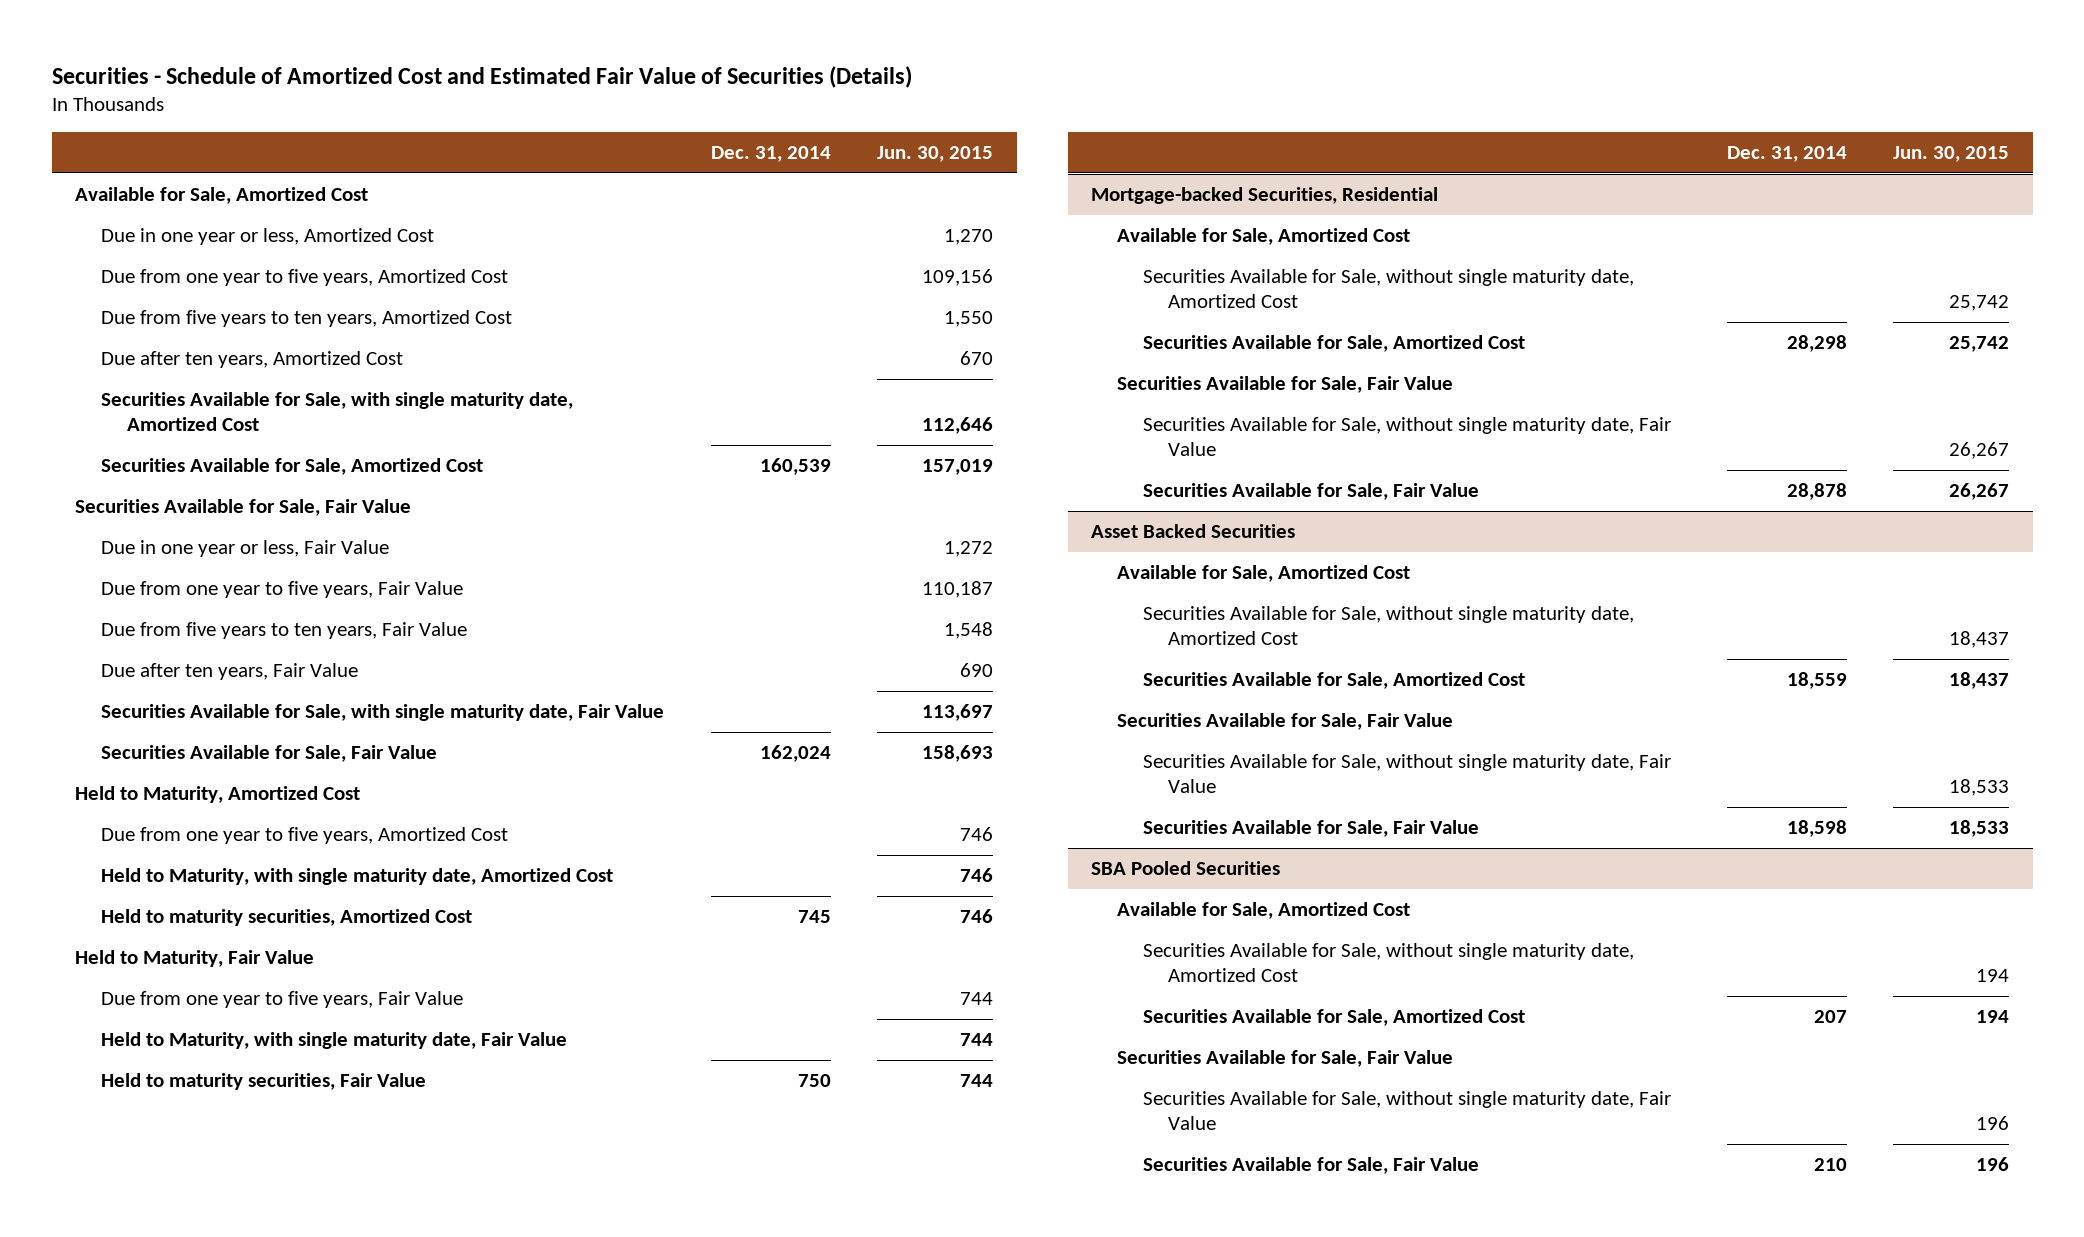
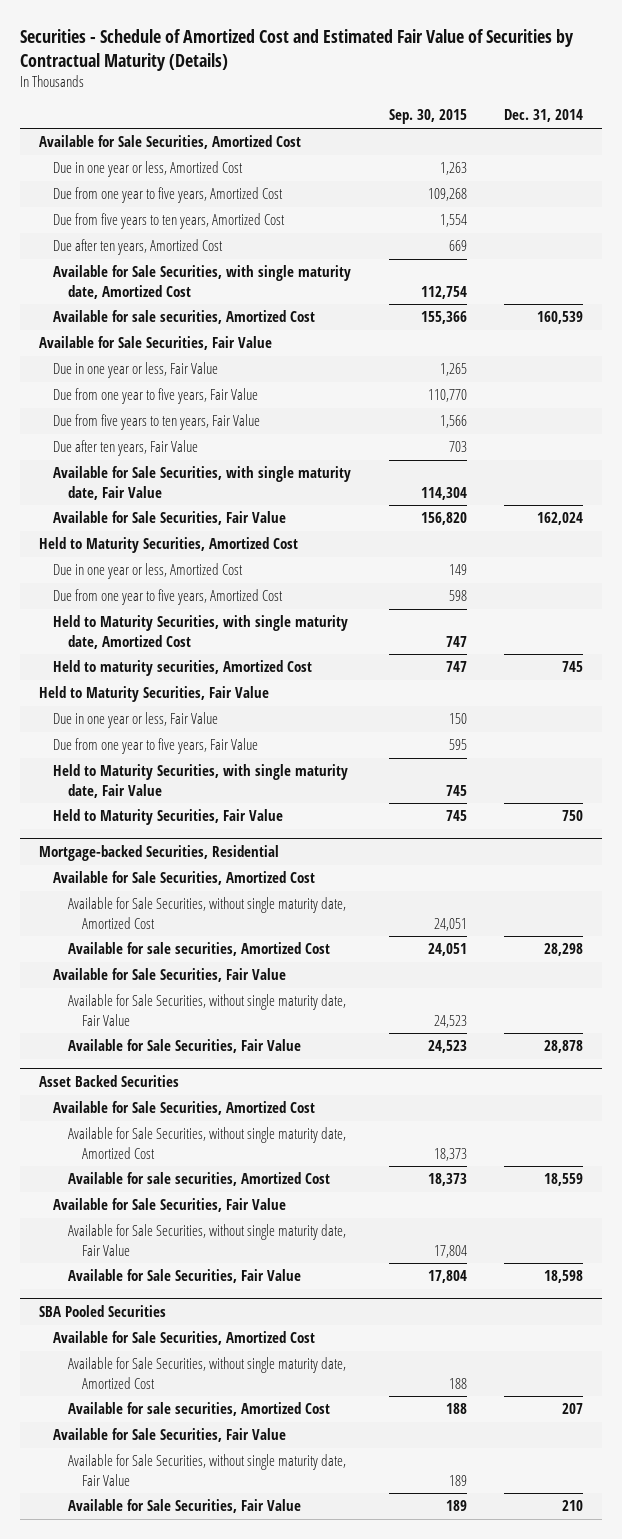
- Securities - Schedule of Amortized Cost and Estimated Fair Value of Securities (Details)
+ Securities - Schedule of Amortized Cost and Estimated Fair Value of Securities by Contractual Maturity (Details)
- | Dec. 31, 2014 | Jun. 30, 2015
+ | Sep. 30, 2015 | Dec. 31, 2014
- Available for Sale, Amortized Cost
+ Available for Sale Securities, Amortized Cost
- Securities Available for Sale, with single maturity date, Amortized Cost | | 112,646
- Securities Available for Sale, Amortized Cost | 160,539 | 157,019
- Securities Available for Sale, Fair Value
+ Available for Sale Securities, with single maturity date, Amortized Cost | 112,754 |
+ Available for sale securities, Amortized Cost | 155,366 | 160,539
+ Available for Sale Securities, Fair Value
- Securities Available for Sale, with single maturity date, Fair Value | | 113,697
- Securities Available for Sale, Fair Value | 162,024 | 158,693
- Held to Maturity, Amortized Cost
+ Available for Sale Securities, with single maturity date, Fair Value | 114,304 |
+ Available for Sale Securities, Fair Value | 156,820 | 162,024
+ Held to Maturity Securities, Amortized Cost
+ Due in one year or less, Amortized Cost | 149 |
- Held to Maturity, with single maturity date, Amortized Cost | | 746
+ Held to Maturity Securities, with single maturity date, Amortized Cost | 747 |
- Held to Maturity, Fair Value
+ Held to Maturity Securities, Fair Value
+ Due in one year or less, Fair Value | 150 |
- Held to Maturity, with single maturity date, Fair Value | | 744
- Held to maturity securities, Fair Value | 750 | 744
+ Held to Maturity Securities, with single maturity date, Fair Value | 745 |
+ Held to Maturity Securities, Fair Value | 745 | 750
@ Mortgage-backed Securities, Residential
- Available for Sale, Amortized Cost
- Securities Available for Sale, without single maturity date, Amortized Cost | | 25,742
- Securities Available for Sale, Amortized Cost | 28,298 | 25,742
- Securities Available for Sale, Fair Value
- Securities Available for Sale, without single maturity date, Fair Value | | 26,267
- Securities Available for Sale, Fair Value | 28,878 | 26,267
+ Available for Sale Securities, Amortized Cost
+ Available for Sale Securities, without single maturity date, Amortized Cost | 24,051 |
+ Available for sale securities, Amortized Cost | 24,051 | 28,298
+ Available for Sale Securities, Fair Value
+ Available for Sale Securities, without single maturity date, Fair Value | 24,523 |
+ Available for Sale Securities, Fair Value | 24,523 | 28,878
@ Asset Backed Securities
- Available for Sale, Amortized Cost
- Securities Available for Sale, without single maturity date, Amortized Cost | | 18,437
- Securities Available for Sale, Amortized Cost | 18,559 | 18,437
- Securities Available for Sale, Fair Value
- Securities Available for Sale, without single maturity date, Fair Value | | 18,533
- Securities Available for Sale, Fair Value | 18,598 | 18,533
+ Available for Sale Securities, Amortized Cost
+ Available for Sale Securities, without single maturity date, Amortized Cost | 18,373 |
+ Available for sale securities, Amortized Cost | 18,373 | 18,559
+ Available for Sale Securities, Fair Value
+ Available for Sale Securities, without single maturity date, Fair Value | 17,804 |
+ Available for Sale Securities, Fair Value | 17,804 | 18,598
@ SBA Pooled Securities
- Available for Sale, Amortized Cost
- Securities Available for Sale, without single maturity date, Amortized Cost | | 194
- Securities Available for Sale, Amortized Cost | 207 | 194
- Securities Available for Sale, Fair Value
- Securities Available for Sale, without single maturity date, Fair Value | | 196
- Securities Available for Sale, Fair Value | 210 | 196
+ Available for Sale Securities, Amortized Cost
+ Available for Sale Securities, without single maturity date, Amortized Cost | 188 |
+ Available for sale securities, Amortized Cost | 188 | 207
+ Available for Sale Securities, Fair Value
+ Available for Sale Securities, without single maturity date, Fair Value | 189 |
+ Available for Sale Securities, Fair Value | 189 | 210

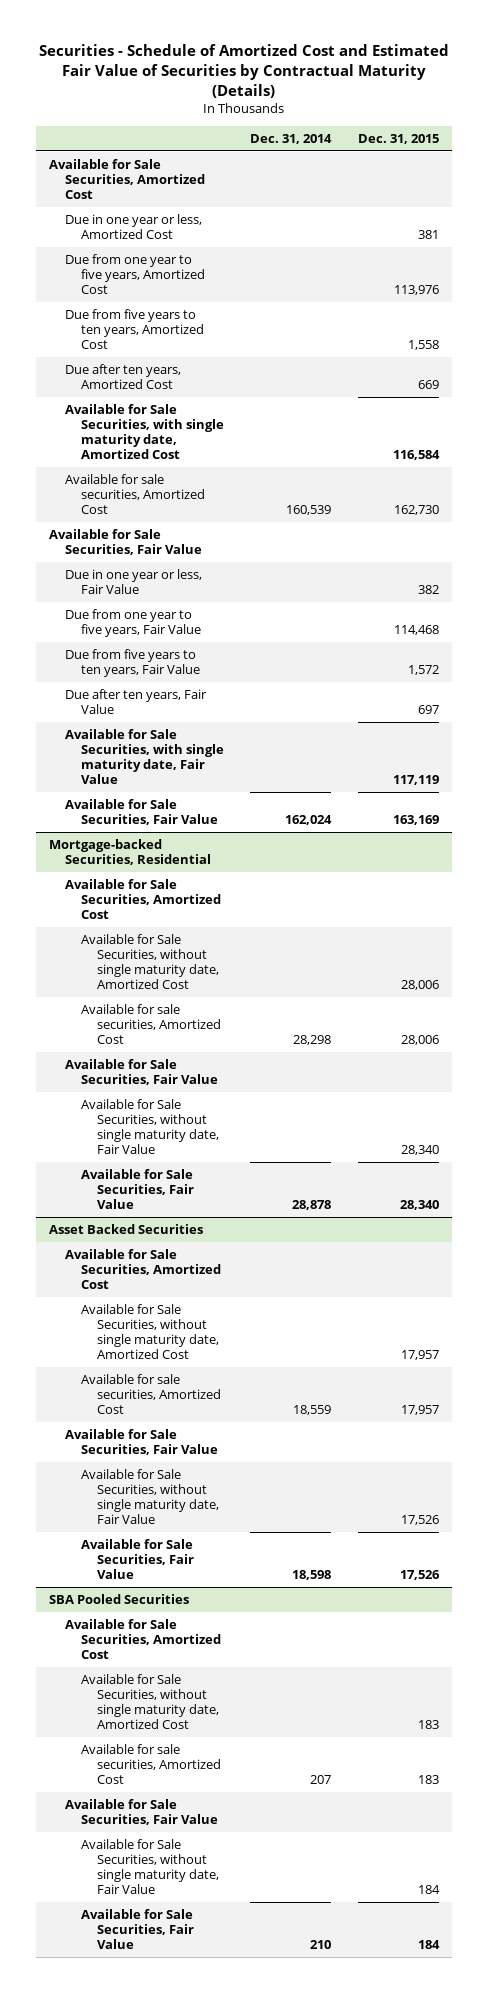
- | Sep. 30, 2015 | Dec. 31, 2014
+ | Dec. 31, 2014 | Dec. 31, 2015
- Held to Maturity Securities, Amortized Cost
- Due in one year or less, Amortized Cost | 149 |
- Due from one year to five years, Amortized Cost | 598 |
- Held to Maturity Securities, with single maturity date, Amortized Cost | 747 |
- Held to maturity securities, Amortized Cost | 747 | 745
- Held to Maturity Securities, Fair Value
- Due in one year or less, Fair Value | 150 |
- Due from one year to five years, Fair Value | 595 |
- Held to Maturity Securities, with single maturity date, Fair Value | 745 |
- Held to Maturity Securities, Fair Value | 745 | 750

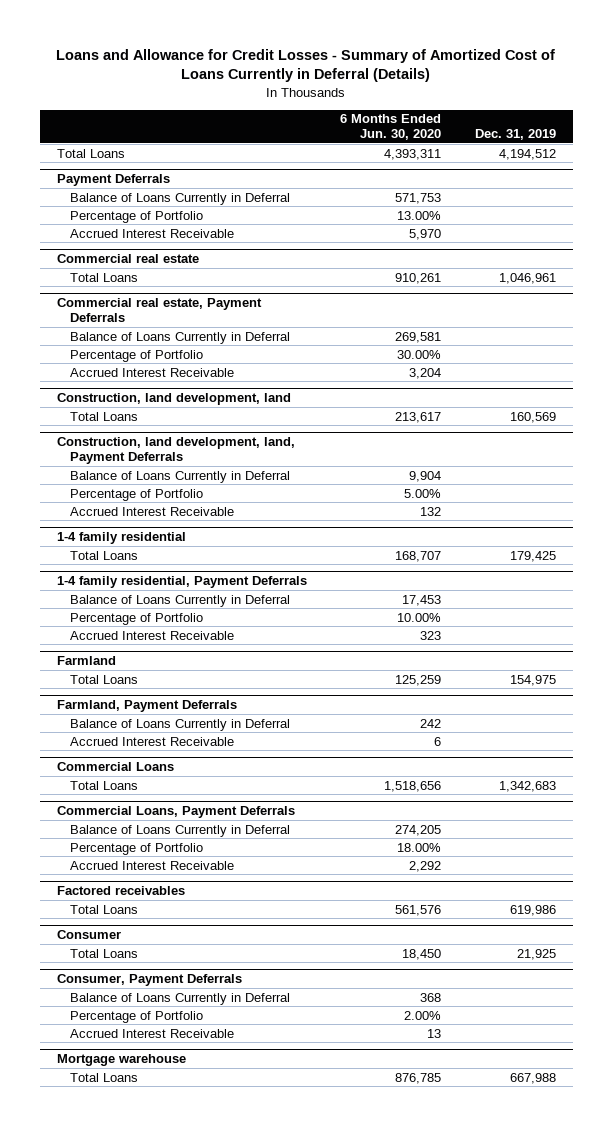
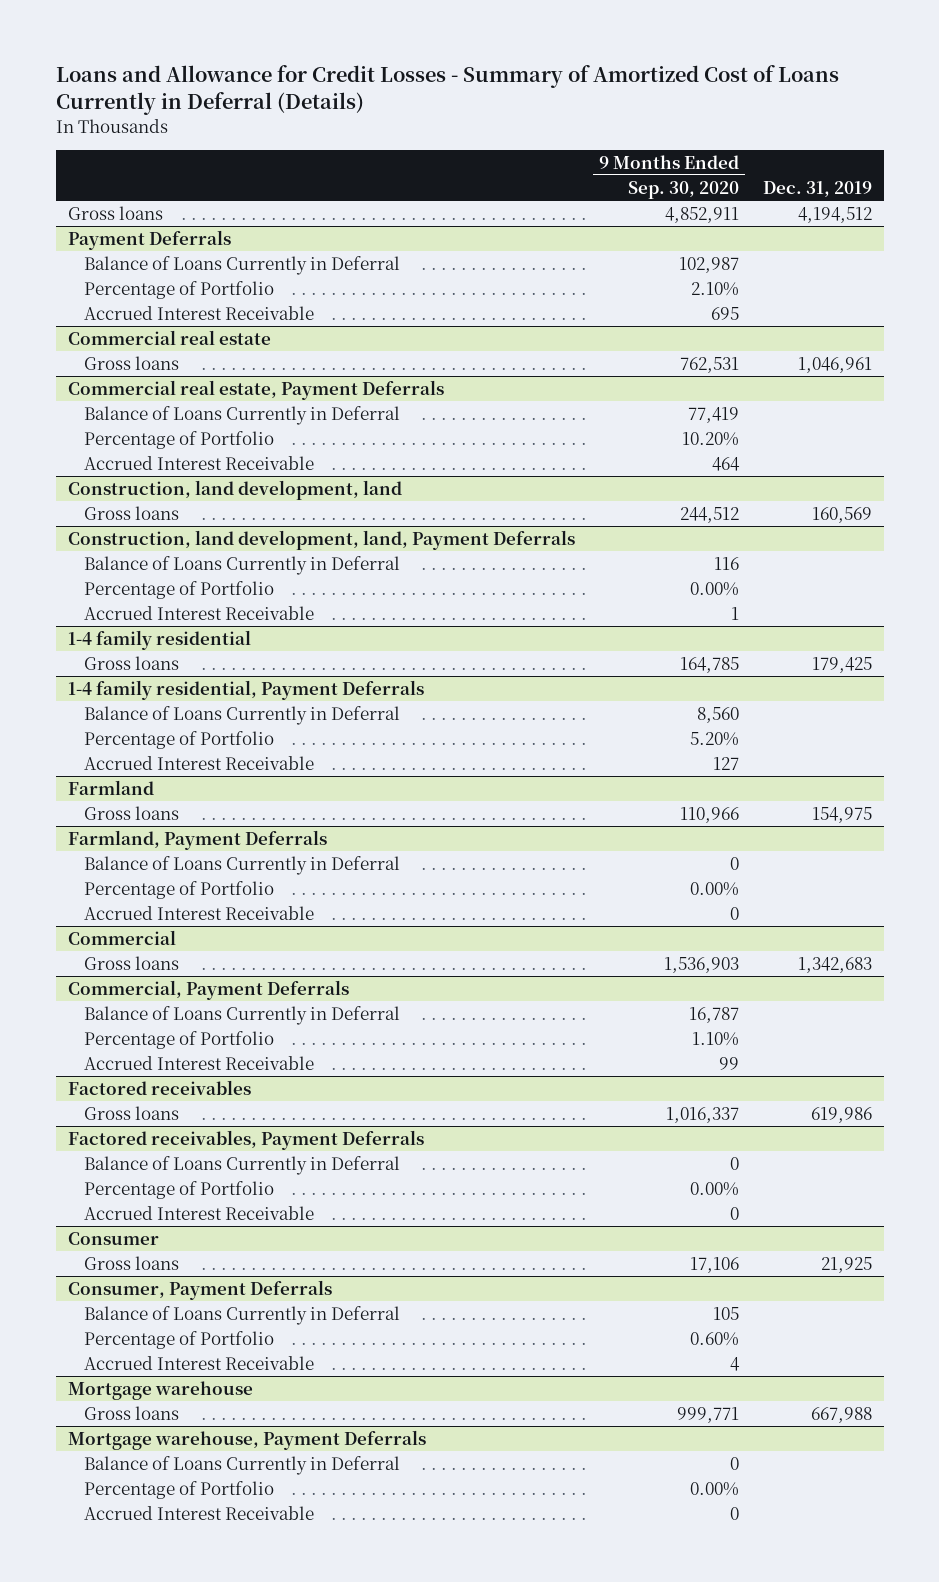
- | 6 Months Ended Jun. 30, 2020 | Dec. 31, 2019
+ | 9 Months Ended Sep. 30, 2020 | Dec. 31, 2019
- Total Loans | 4,393,311 | 4,194,512
+ Gross loans | 4,852,911 | 4,194,512
@ Commercial real estate
- Total Loans | 910,261 | 1,046,961
+ Gross loans | 762,531 | 1,046,961
@ Construction, land development, land
- Total Loans | 213,617 | 160,569
+ Gross loans | 244,512 | 160,569
@ 1-4 family residential
- Total Loans | 168,707 | 179,425
+ Gross loans | 164,785 | 179,425
@ Farmland
- Total Loans | 125,259 | 154,975
+ Gross loans | 110,966 | 154,975
@ Farmland, Payment Deferrals
+ Percentage of Portfolio | 0.00% |
- Commercial Loans
- Total Loans | 1,518,656 | 1,342,683
- Commercial Loans, Payment Deferrals
+ Commercial
+ Gross loans | 1,536,903 | 1,342,683
+ Commercial, Payment Deferrals
@ Factored receivables
- Total Loans | 561,576 | 619,986
+ Gross loans | 1,016,337 | 619,986
+ Factored receivables, Payment Deferrals
+ Balance of Loans Currently in Deferral | 0 |
+ Percentage of Portfolio | 0.00% |
+ Accrued Interest Receivable | 0 |
@ Consumer
- Total Loans | 18,450 | 21,925
+ Gross loans | 17,106 | 21,925
@ Mortgage warehouse
- Total Loans | 876,785 | 667,988
+ Gross loans | 999,771 | 667,988
+ Mortgage warehouse, Payment Deferrals
+ Balance of Loans Currently in Deferral | 0 |
+ Percentage of Portfolio | 0.00% |
+ Accrued Interest Receivable | 0 |

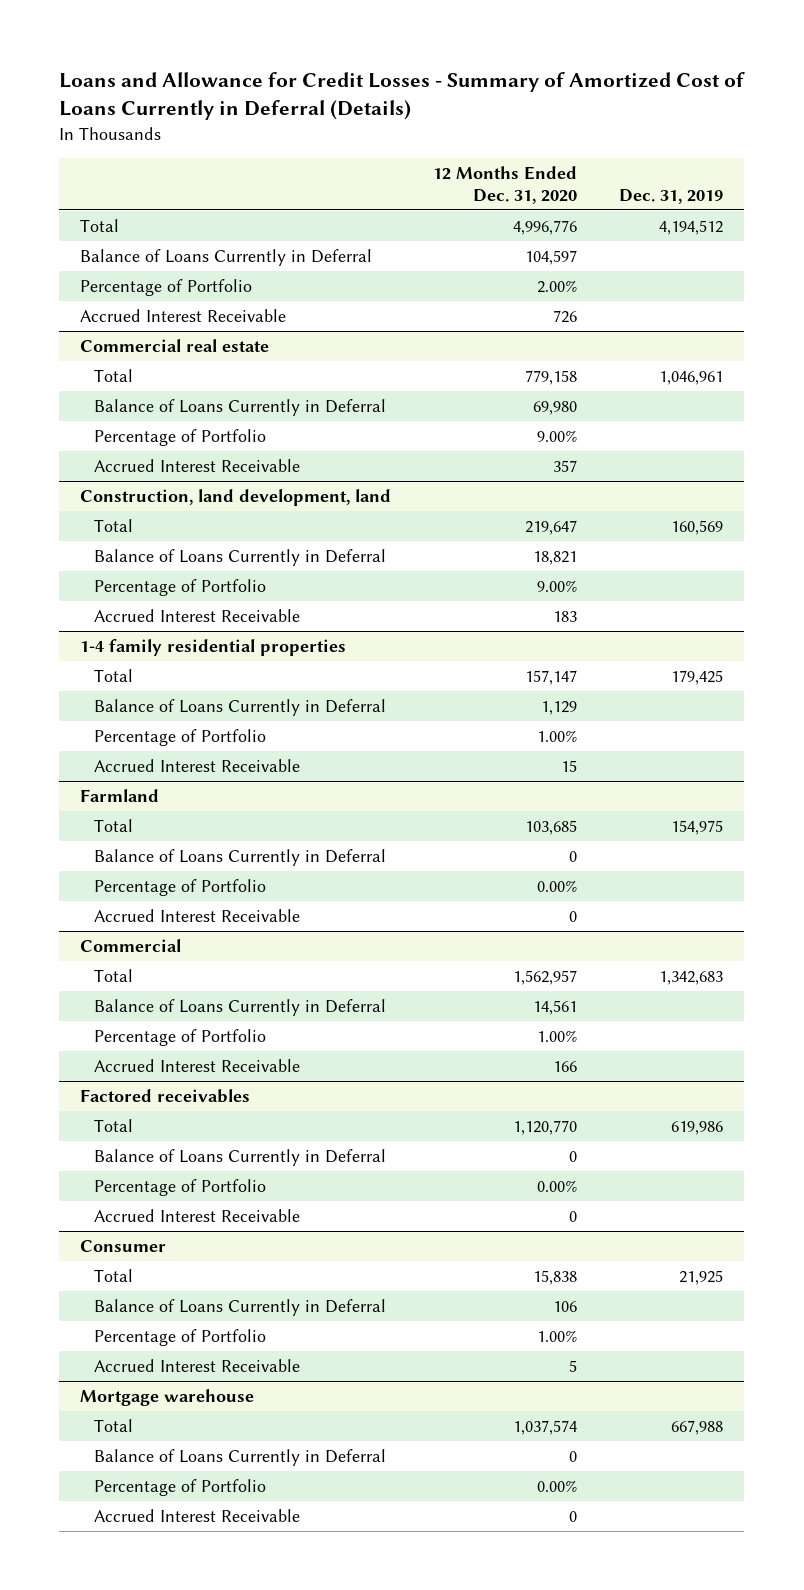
- | 9 Months Ended Sep. 30, 2020 | Dec. 31, 2019
+ | 12 Months Ended Dec. 31, 2020 | Dec. 31, 2019
- Gross loans | 4,852,911 | 4,194,512
- Payment Deferrals
- Balance of Loans Currently in Deferral | 102,987 |
- Percentage of Portfolio | 2.10% |
- Accrued Interest Receivable | 695 |
+ Total | 4,996,776 | 4,194,512
+ Balance of Loans Currently in Deferral | 104,597 |
+ Percentage of Portfolio | 2.00% |
+ Accrued Interest Receivable | 726 |
@ Commercial real estate
- Gross loans | 762,531 | 1,046,961
- Commercial real estate, Payment Deferrals
- Balance of Loans Currently in Deferral | 77,419 |
- Percentage of Portfolio | 10.20% |
- Accrued Interest Receivable | 464 |
@ Commercial real estate
+ Total | 779,158 | 1,046,961
+ Balance of Loans Currently in Deferral | 69,980 |
+ Percentage of Portfolio | 9.00% |
+ Accrued Interest Receivable | 357 |
@ Construction, land development, land
- Gross loans | 244,512 | 160,569
- Construction, land development, land, Payment Deferrals
- Balance of Loans Currently in Deferral | 116 |
- Percentage of Portfolio | 0.00% |
- Accrued Interest Receivable | 1 |
- 1-4 family residential
- Gross loans | 164,785 | 179,425
- 1-4 family residential, Payment Deferrals
- Balance of Loans Currently in Deferral | 8,560 |
- Percentage of Portfolio | 5.20% |
- Accrued Interest Receivable | 127 |
@ Construction, land development, land
+ Total | 219,647 | 160,569
+ Balance of Loans Currently in Deferral | 18,821 |
+ Percentage of Portfolio | 9.00% |
+ Accrued Interest Receivable | 183 |
+ 1-4 family residential properties
+ Total | 157,147 | 179,425
+ Balance of Loans Currently in Deferral | 1,129 |
+ Percentage of Portfolio | 1.00% |
+ Accrued Interest Receivable | 15 |
@ Farmland
- Gross loans | 110,966 | 154,975
- Farmland, Payment Deferrals
- Balance of Loans Currently in Deferral | 0 |
- Percentage of Portfolio | 0.00% |
- Accrued Interest Receivable | 0 |
@ Farmland
+ Total | 103,685 | 154,975
+ Balance of Loans Currently in Deferral | 0 |
+ Percentage of Portfolio | 0.00% |
+ Accrued Interest Receivable | 0 |
@ Commercial
- Gross loans | 1,536,903 | 1,342,683
- Commercial, Payment Deferrals
- Balance of Loans Currently in Deferral | 16,787 |
- Percentage of Portfolio | 1.10% |
- Accrued Interest Receivable | 99 |
@ Commercial
+ Total | 1,562,957 | 1,342,683
+ Balance of Loans Currently in Deferral | 14,561 |
+ Percentage of Portfolio | 1.00% |
+ Accrued Interest Receivable | 166 |
@ Factored receivables
- Gross loans | 1,016,337 | 619,986
- Factored receivables, Payment Deferrals
- Balance of Loans Currently in Deferral | 0 |
- Percentage of Portfolio | 0.00% |
- Accrued Interest Receivable | 0 |
@ Factored receivables
+ Total | 1,120,770 | 619,986
+ Balance of Loans Currently in Deferral | 0 |
+ Percentage of Portfolio | 0.00% |
+ Accrued Interest Receivable | 0 |
@ Consumer
- Gross loans | 17,106 | 21,925
- Consumer, Payment Deferrals
- Balance of Loans Currently in Deferral | 105 |
- Percentage of Portfolio | 0.60% |
- Accrued Interest Receivable | 4 |
@ Consumer
+ Total | 15,838 | 21,925
+ Balance of Loans Currently in Deferral | 106 |
+ Percentage of Portfolio | 1.00% |
+ Accrued Interest Receivable | 5 |
@ Mortgage warehouse
- Gross loans | 999,771 | 667,988
- Mortgage warehouse, Payment Deferrals
- Balance of Loans Currently in Deferral | 0 |
- Percentage of Portfolio | 0.00% |
- Accrued Interest Receivable | 0 |
@ Mortgage warehouse
+ Total | 1,037,574 | 667,988
+ Balance of Loans Currently in Deferral | 0 |
+ Percentage of Portfolio | 0.00% |
+ Accrued Interest Receivable | 0 |

